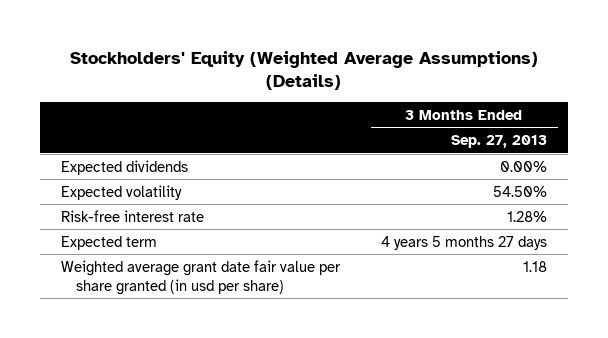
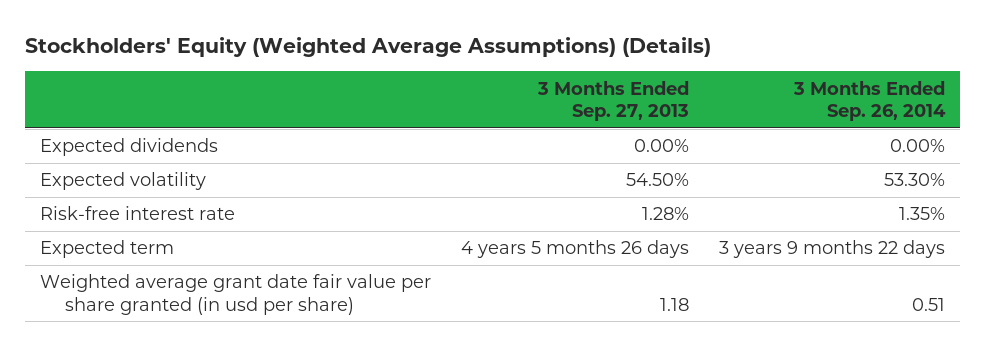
- | 3 Months Ended Sep. 27, 2013
+ | 3 Months Ended Sep. 27, 2013 | 3 Months Ended Sep. 26, 2014
- Expected term | 4 years 5 months 27 days
+ Expected term | 4 years 5 months 26 days | 3 years 9 months 22 days

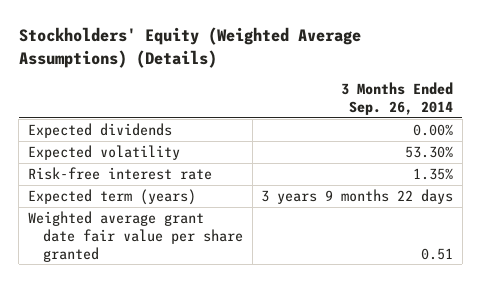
- | 3 Months Ended Sep. 27, 2013 | 3 Months Ended Sep. 26, 2014
+ | 3 Months Ended Sep. 26, 2014
- Expected term | 4 years 5 months 26 days | 3 years 9 months 22 days
- Weighted average grant date fair value per share granted (in usd per share) | 1.18 | 0.51
+ Expected term (years) | 3 years 9 months 22 days
+ Weighted average grant date fair value per share granted | 0.51

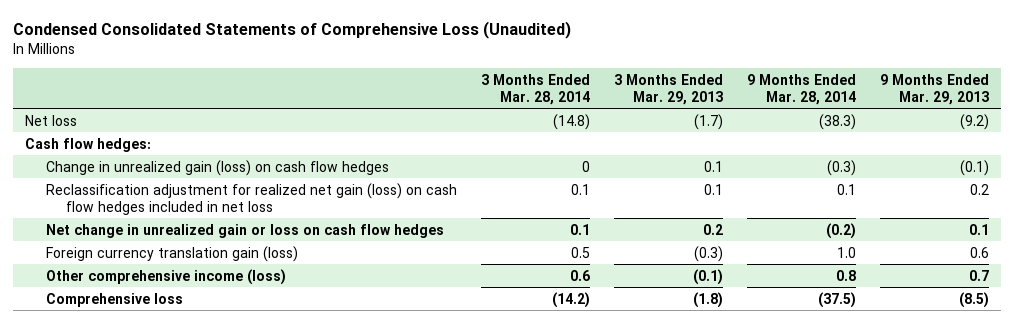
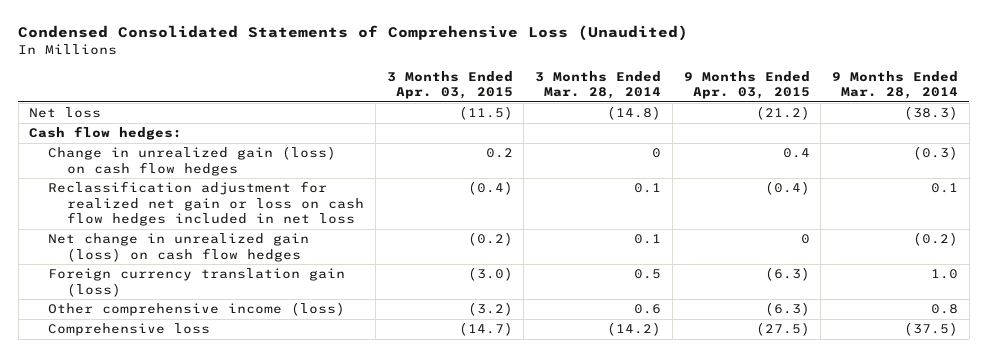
- | 3 Months Ended Mar. 28, 2014 | 3 Months Ended Mar. 29, 2013 | 9 Months Ended Mar. 28, 2014 | 9 Months Ended Mar. 29, 2013
+ | 3 Months Ended Apr. 03, 2015 | 3 Months Ended Mar. 28, 2014 | 9 Months Ended Apr. 03, 2015 | 9 Months Ended Mar. 28, 2014
- Reclassification adjustment for realized net gain (loss) on cash flow hedges included in net loss | 0.1 | 0.1 | 0.1 | 0.2
- Net change in unrealized gain or loss on cash flow hedges | 0.1 | 0.2 | (0.2) | 0.1
+ Reclassification adjustment for realized net gain or loss on cash flow hedges included in net loss | (0.4) | 0.1 | (0.4) | 0.1
+ Net change in unrealized gain (loss) on cash flow hedges | (0.2) | 0.1 | 0 | (0.2)

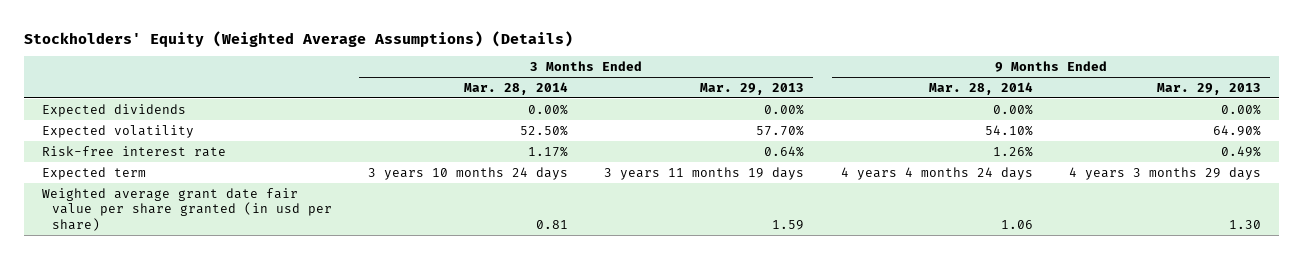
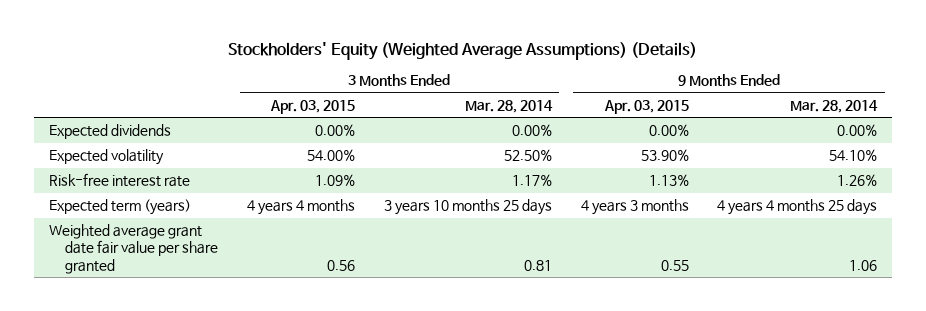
- | 3 Months Ended Mar. 28, 2014 | 3 Months Ended Mar. 29, 2013 | 9 Months Ended Mar. 28, 2014 | 9 Months Ended Mar. 29, 2013
+ | 3 Months Ended Apr. 03, 2015 | 3 Months Ended Mar. 28, 2014 | 9 Months Ended Apr. 03, 2015 | 9 Months Ended Mar. 28, 2014
- Expected term | 3 years 10 months 24 days | 3 years 11 months 19 days | 4 years 4 months 24 days | 4 years 3 months 29 days
- Weighted average grant date fair value per share granted (in usd per share) | 0.81 | 1.59 | 1.06 | 1.30
+ Expected term (years) | 4 years 4 months | 3 years 10 months 25 days | 4 years 3 months | 4 years 4 months 25 days
+ Weighted average grant date fair value per share granted | 0.56 | 0.81 | 0.55 | 1.06

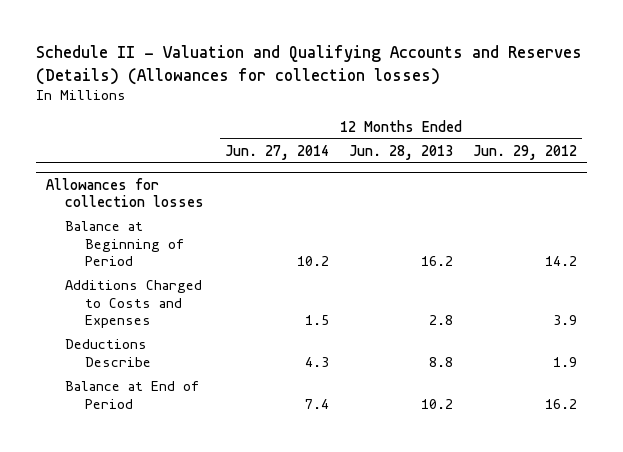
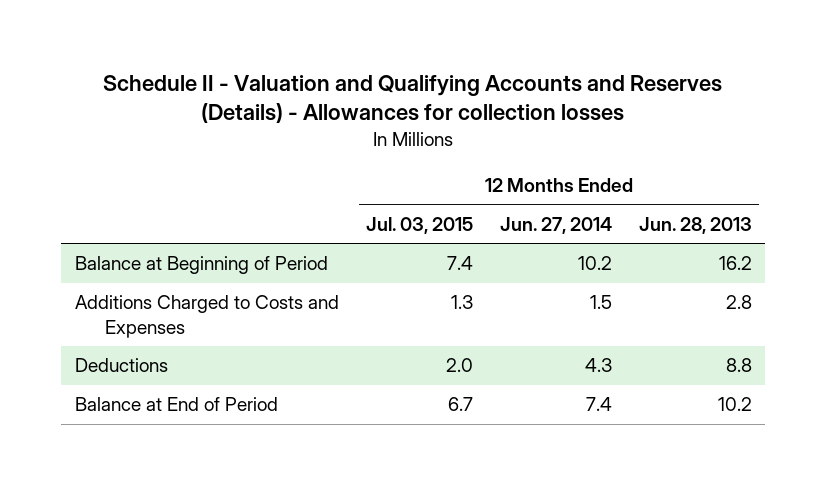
- Schedule II - Valuation and Qualifying Accounts and Reserves (Details) (Allowances for collection losses)
+ Schedule II - Valuation and Qualifying Accounts and Reserves (Details) - Allowances for collection losses
- | 12 Months Ended Jun. 27, 2014 | 12 Months Ended Jun. 28, 2013 | 12 Months Ended Jun. 29, 2012
+ | 12 Months Ended Jul. 03, 2015 | 12 Months Ended Jun. 27, 2014 | 12 Months Ended Jun. 28, 2013
- Allowances for collection losses
- Deductions Describe | 4.3 | 8.8 | 1.9
+ Deductions | 2.0 | 4.3 | 8.8

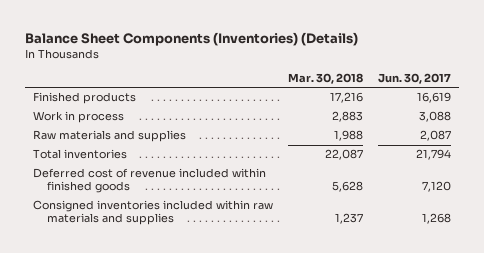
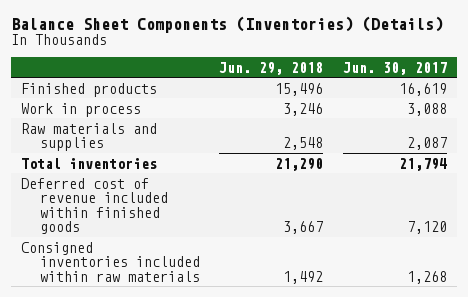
- | Mar. 30, 2018 | Jun. 30, 2017
+ | Jun. 29, 2018 | Jun. 30, 2017
- Consigned inventories included within raw materials and supplies | 1,237 | 1,268
+ Consigned inventories included within raw materials | 1,492 | 1,268

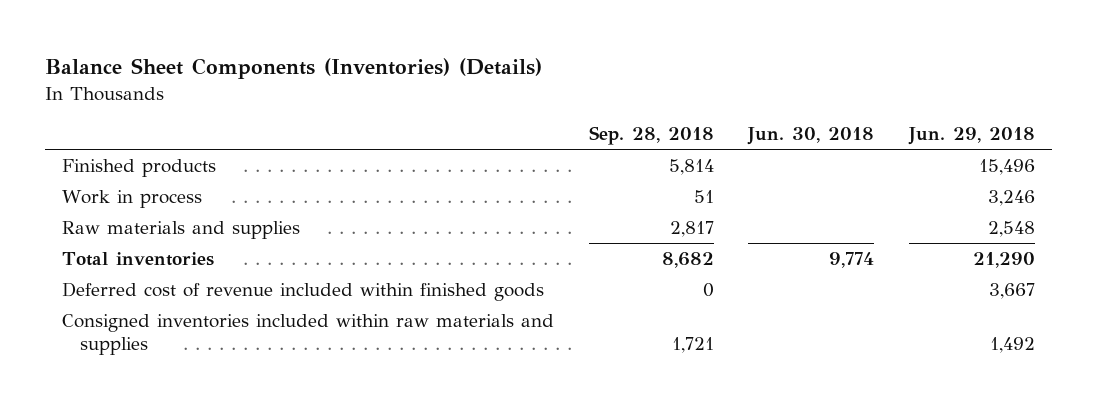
- | Jun. 29, 2018 | Jun. 30, 2017
+ | Sep. 28, 2018 | Jun. 30, 2018 | Jun. 29, 2018
- Consigned inventories included within raw materials | 1,492 | 1,268
+ Consigned inventories included within raw materials and supplies | 1,721 | | 1,492

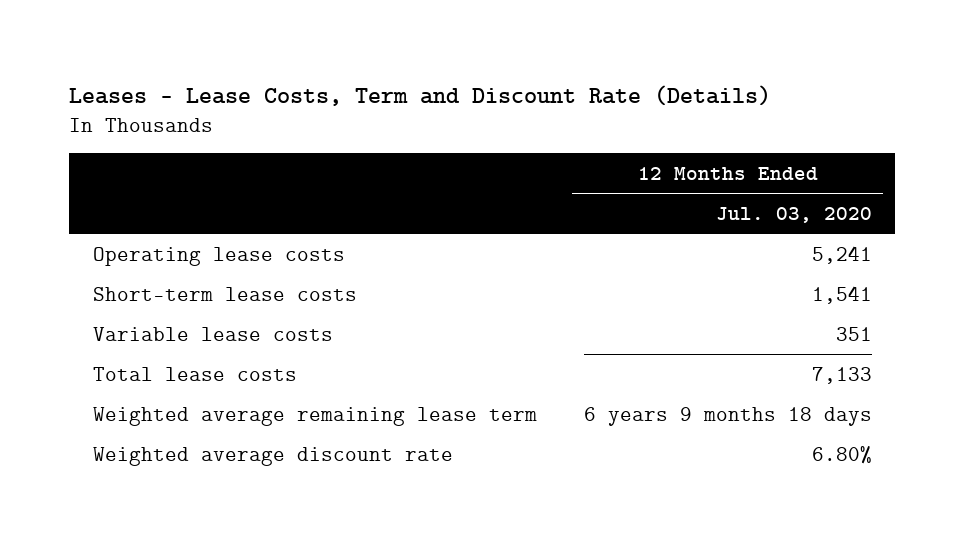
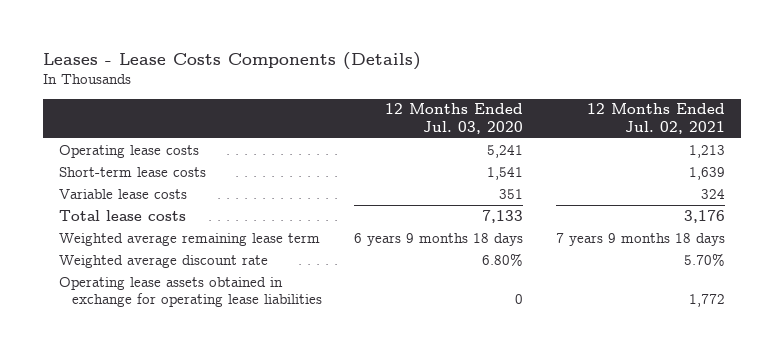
- Leases - Lease Costs, Term and Discount Rate (Details)
+ Leases - Lease Costs Components (Details)
- | 12 Months Ended Jul. 03, 2020
+ | 12 Months Ended Jul. 03, 2020 | 12 Months Ended Jul. 02, 2021
+ Operating lease assets obtained in exchange for operating lease liabilities | 0 | 1,772

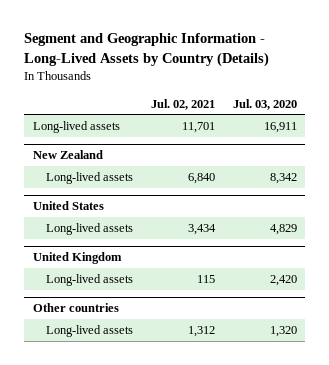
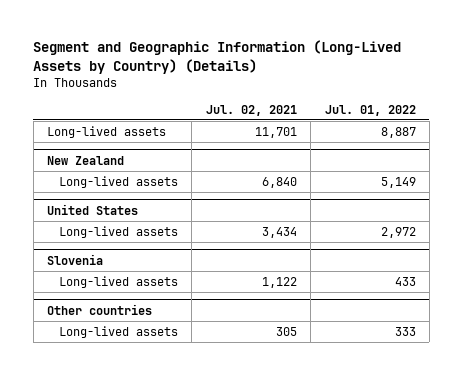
- Segment and Geographic Information - Long-Lived Assets by Country (Details)
+ Segment and Geographic Information (Long-Lived Assets by Country) (Details)
- | Jul. 02, 2021 | Jul. 03, 2020
+ | Jul. 02, 2021 | Jul. 01, 2022
- United Kingdom
- Long-lived assets | 115 | 2,420
+ Slovenia
+ Long-lived assets | 1,122 | 433
@ Other countries
- Long-lived assets | 1,312 | 1,320
+ Long-lived assets | 305 | 333

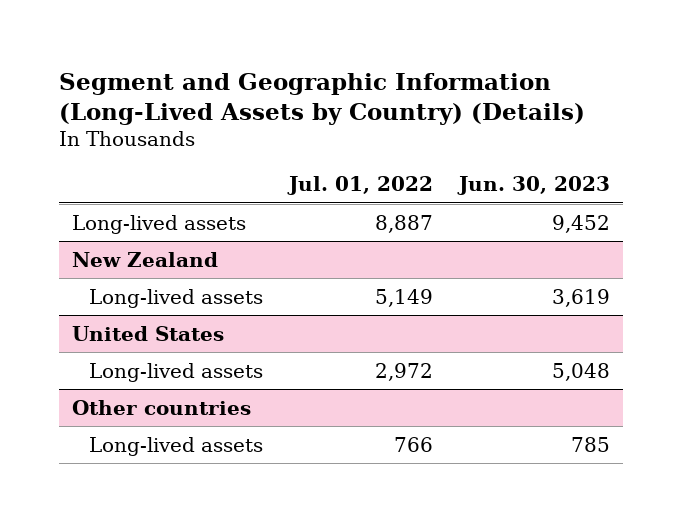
- | Jul. 02, 2021 | Jul. 01, 2022
+ | Jul. 01, 2022 | Jun. 30, 2023
- Slovenia
- Long-lived assets | 1,122 | 433
@ Other countries
- Long-lived assets | 305 | 333
+ Long-lived assets | 766 | 785

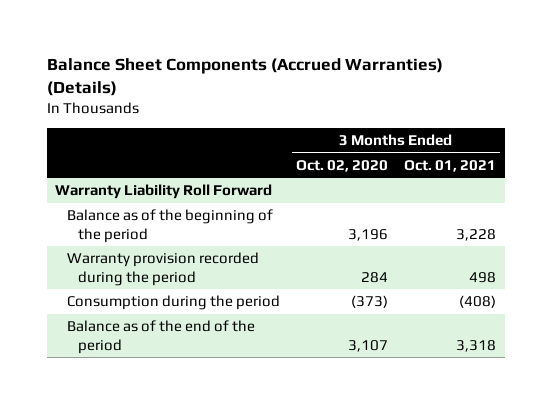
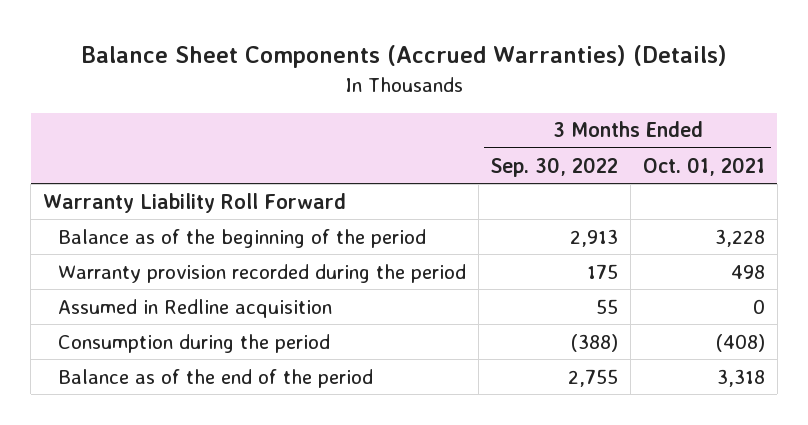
- | 3 Months Ended Oct. 02, 2020 | 3 Months Ended Oct. 01, 2021
+ | 3 Months Ended Sep. 30, 2022 | 3 Months Ended Oct. 01, 2021
+ Assumed in Redline acquisition | 55 | 0

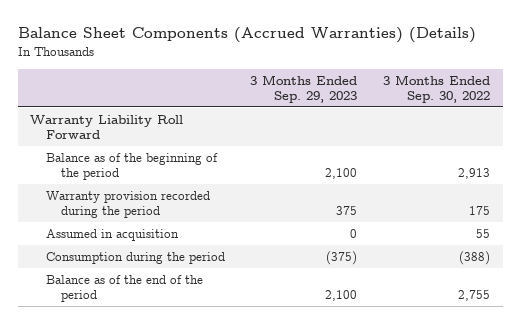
- | 3 Months Ended Sep. 30, 2022 | 3 Months Ended Oct. 01, 2021
+ | 3 Months Ended Sep. 29, 2023 | 3 Months Ended Sep. 30, 2022
- Assumed in Redline acquisition | 55 | 0
+ Assumed in acquisition | 0 | 55

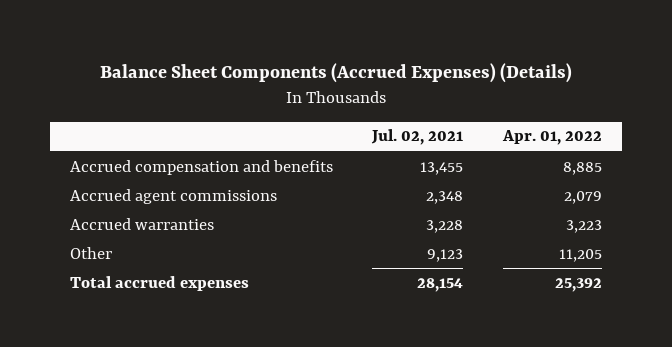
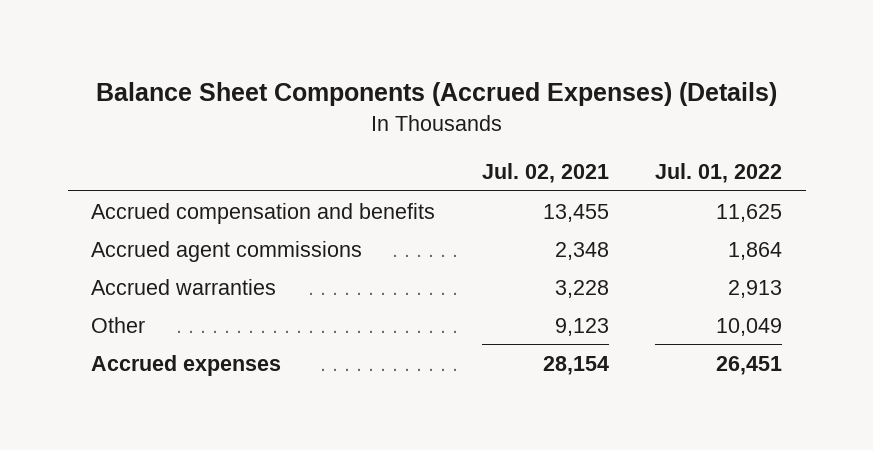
- | Jul. 02, 2021 | Apr. 01, 2022
+ | Jul. 02, 2021 | Jul. 01, 2022
- Total accrued expenses | 28,154 | 25,392
+ Accrued expenses | 28,154 | 26,451

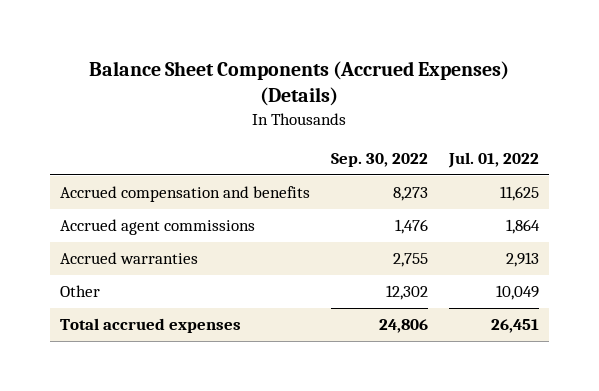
- | Jul. 02, 2021 | Jul. 01, 2022
+ | Sep. 30, 2022 | Jul. 01, 2022
- Accrued expenses | 28,154 | 26,451
+ Total accrued expenses | 24,806 | 26,451

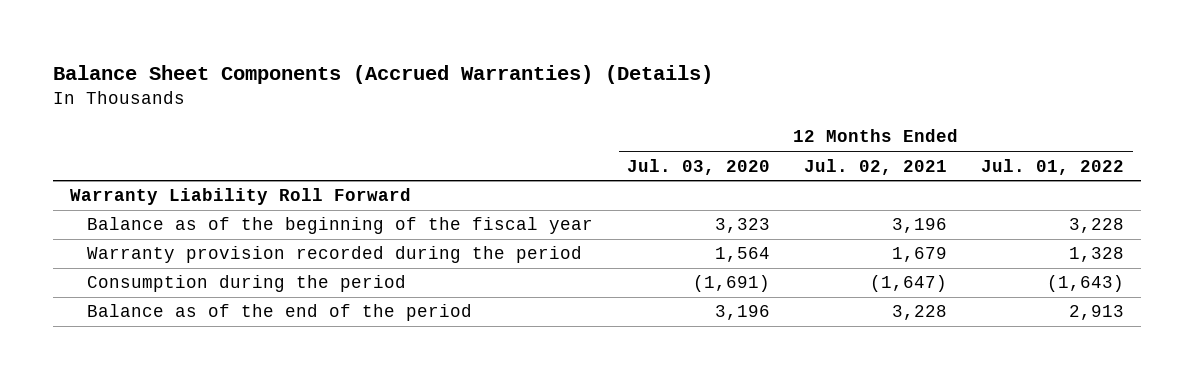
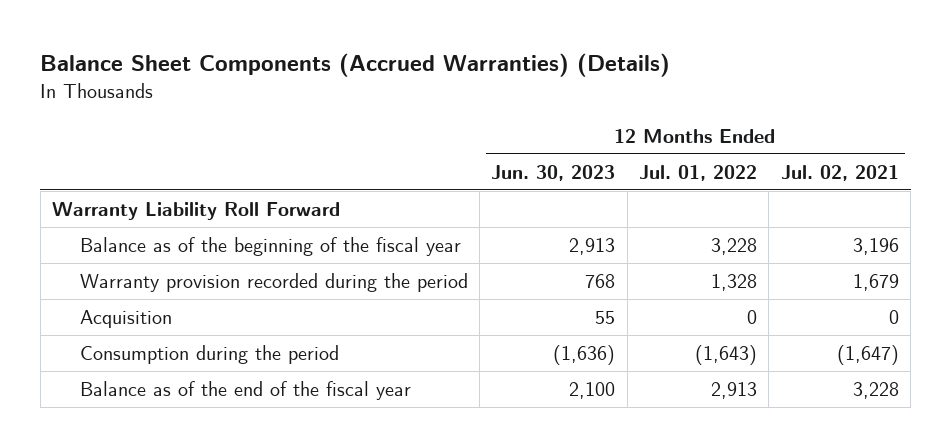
- | 12 Months Ended Jul. 03, 2020 | 12 Months Ended Jul. 02, 2021 | 12 Months Ended Jul. 01, 2022
+ | 12 Months Ended Jun. 30, 2023 | 12 Months Ended Jul. 01, 2022 | 12 Months Ended Jul. 02, 2021
+ Acquisition | 55 | 0 | 0
- Balance as of the end of the period | 3,196 | 3,228 | 2,913
+ Balance as of the end of the fiscal year | 2,100 | 2,913 | 3,228

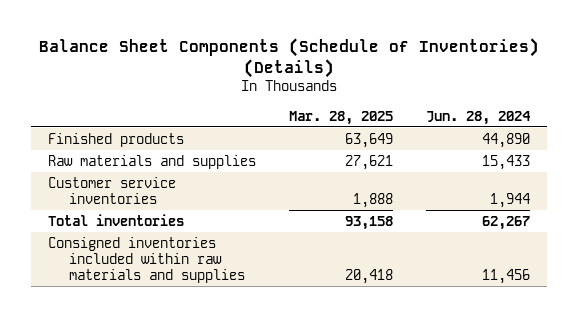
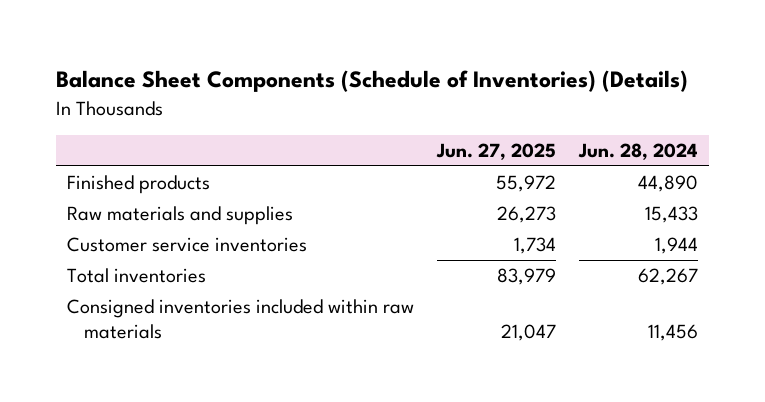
- | Mar. 28, 2025 | Jun. 28, 2024
+ | Jun. 27, 2025 | Jun. 28, 2024
- Consigned inventories included within raw materials and supplies | 20,418 | 11,456
+ Consigned inventories included within raw materials | 21,047 | 11,456

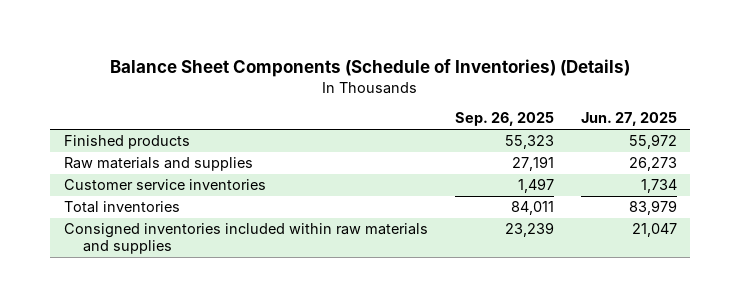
- | Jun. 27, 2025 | Jun. 28, 2024
+ | Sep. 26, 2025 | Jun. 27, 2025
- Consigned inventories included within raw materials | 21,047 | 11,456
+ Consigned inventories included within raw materials and supplies | 23,239 | 21,047

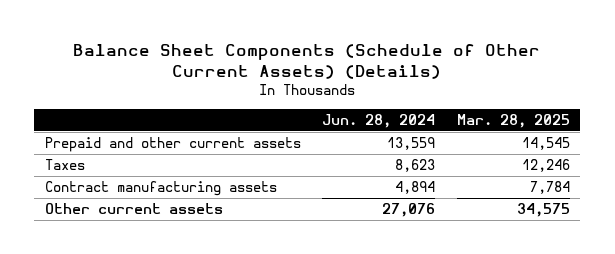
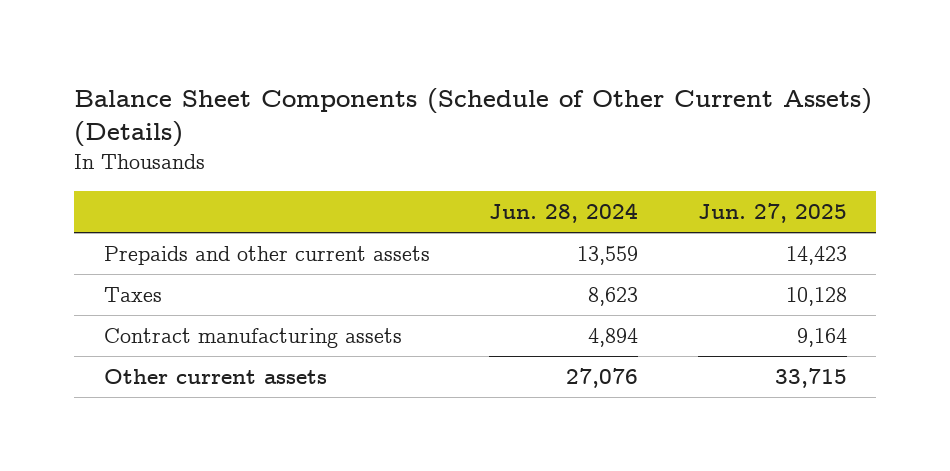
- | Jun. 28, 2024 | Mar. 28, 2025
+ | Jun. 28, 2024 | Jun. 27, 2025
- Prepaid and other current assets | 13,559 | 14,545
+ Prepaids and other current assets | 13,559 | 14,423

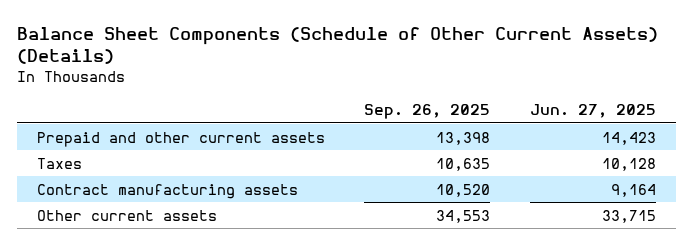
- | Jun. 28, 2024 | Jun. 27, 2025
+ | Sep. 26, 2025 | Jun. 27, 2025
- Prepaids and other current assets | 13,559 | 14,423
+ Prepaid and other current assets | 13,398 | 14,423

